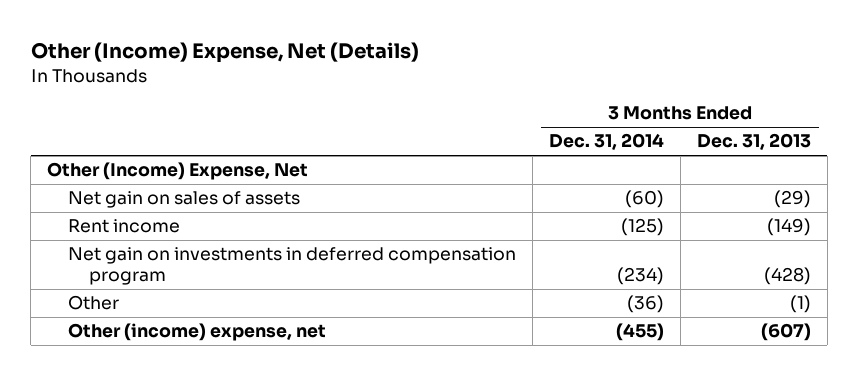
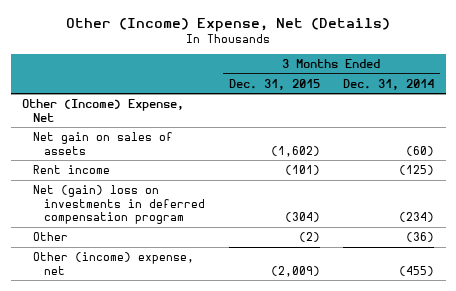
- | 3 Months Ended Dec. 31, 2014 | 3 Months Ended Dec. 31, 2013
+ | 3 Months Ended Dec. 31, 2015 | 3 Months Ended Dec. 31, 2014
- Net gain on investments in deferred compensation program | (234) | (428)
+ Net (gain) loss on investments in deferred compensation program | (304) | (234)

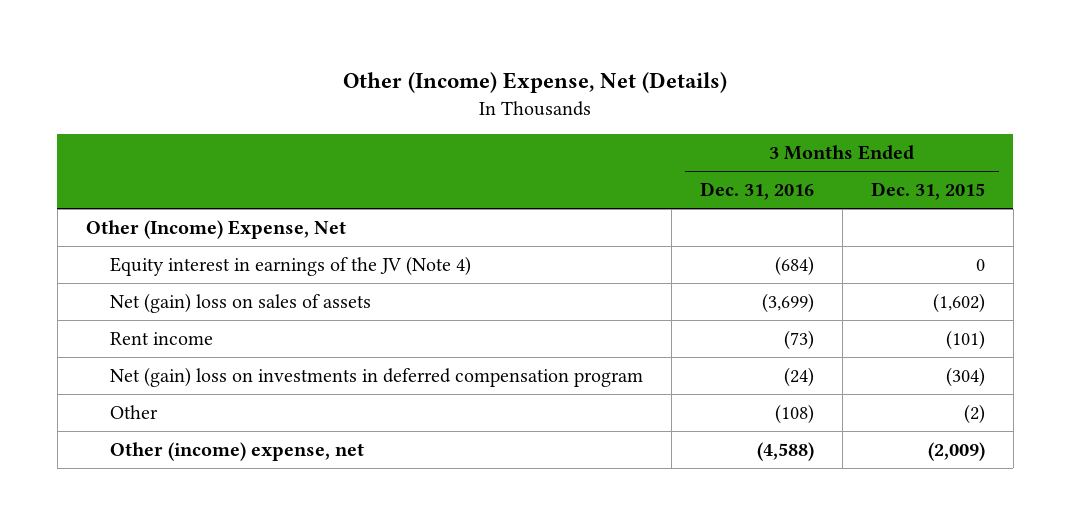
- | 3 Months Ended Dec. 31, 2015 | 3 Months Ended Dec. 31, 2014
+ | 3 Months Ended Dec. 31, 2016 | 3 Months Ended Dec. 31, 2015
- Net gain on sales of assets | (1,602) | (60)
+ Equity interest in earnings of the JV (Note 4) | (684) | 0
+ Net (gain) loss on sales of assets | (3,699) | (1,602)

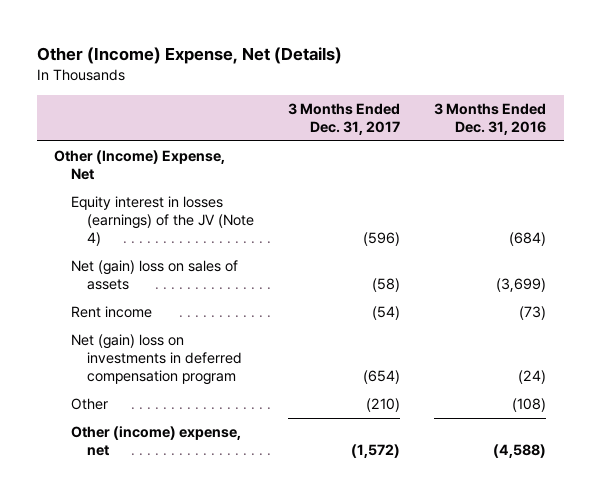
- | 3 Months Ended Dec. 31, 2016 | 3 Months Ended Dec. 31, 2015
+ | 3 Months Ended Dec. 31, 2017 | 3 Months Ended Dec. 31, 2016
- Equity interest in earnings of the JV (Note 4) | (684) | 0
+ Equity interest in losses (earnings) of the JV (Note 4) | (596) | (684)

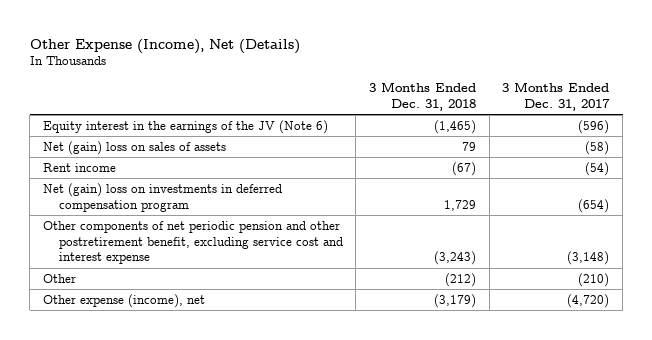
- Other (Income) Expense, Net (Details)
+ Other Expense (Income), Net (Details)
- | 3 Months Ended Dec. 31, 2017 | 3 Months Ended Dec. 31, 2016
+ | 3 Months Ended Dec. 31, 2018 | 3 Months Ended Dec. 31, 2017
- Other (Income) Expense, Net
- Equity interest in losses (earnings) of the JV (Note 4) | (596) | (684)
+ Equity interest in the earnings of the JV (Note 6) | (1,465) | (596)
+ Other components of net periodic pension and other postretirement benefit, excluding service cost and interest expense | (3,243) | (3,148)
- Other (income) expense, net | (1,572) | (4,588)
+ Other expense (income), net | (3,179) | (4,720)

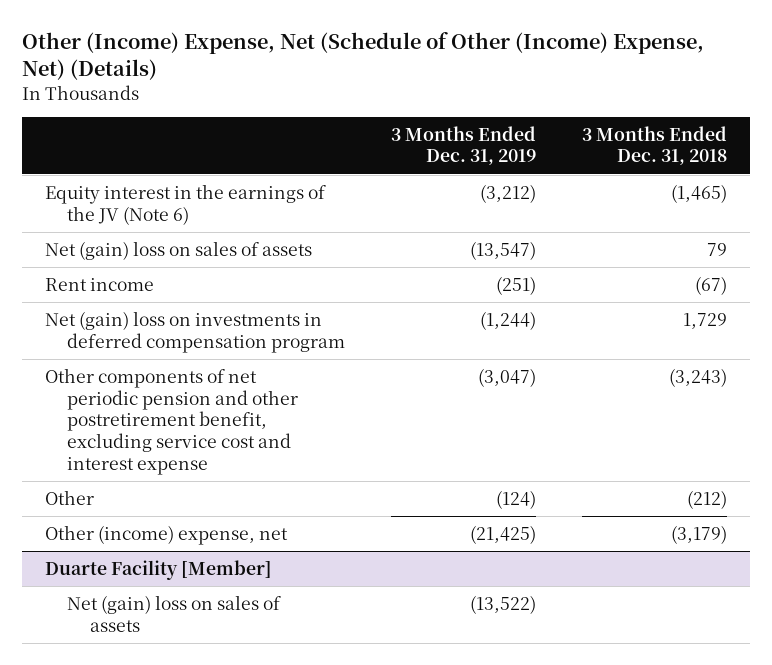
- Other Expense (Income), Net (Details)
+ Other (Income) Expense, Net (Schedule of Other (Income) Expense, Net) (Details)
- | 3 Months Ended Dec. 31, 2018 | 3 Months Ended Dec. 31, 2017
+ | 3 Months Ended Dec. 31, 2019 | 3 Months Ended Dec. 31, 2018
- Other expense (income), net | (3,179) | (4,720)
+ Other (income) expense, net | (21,425) | (3,179)
+ Duarte Facility [Member]
+ Net (gain) loss on sales of assets | (13,522) |

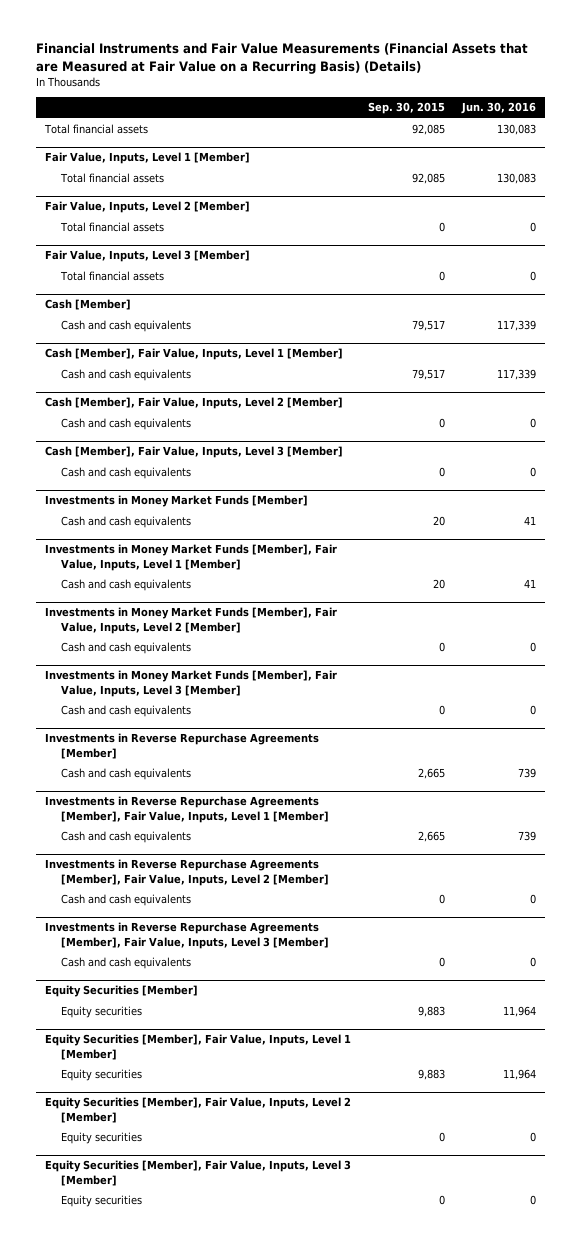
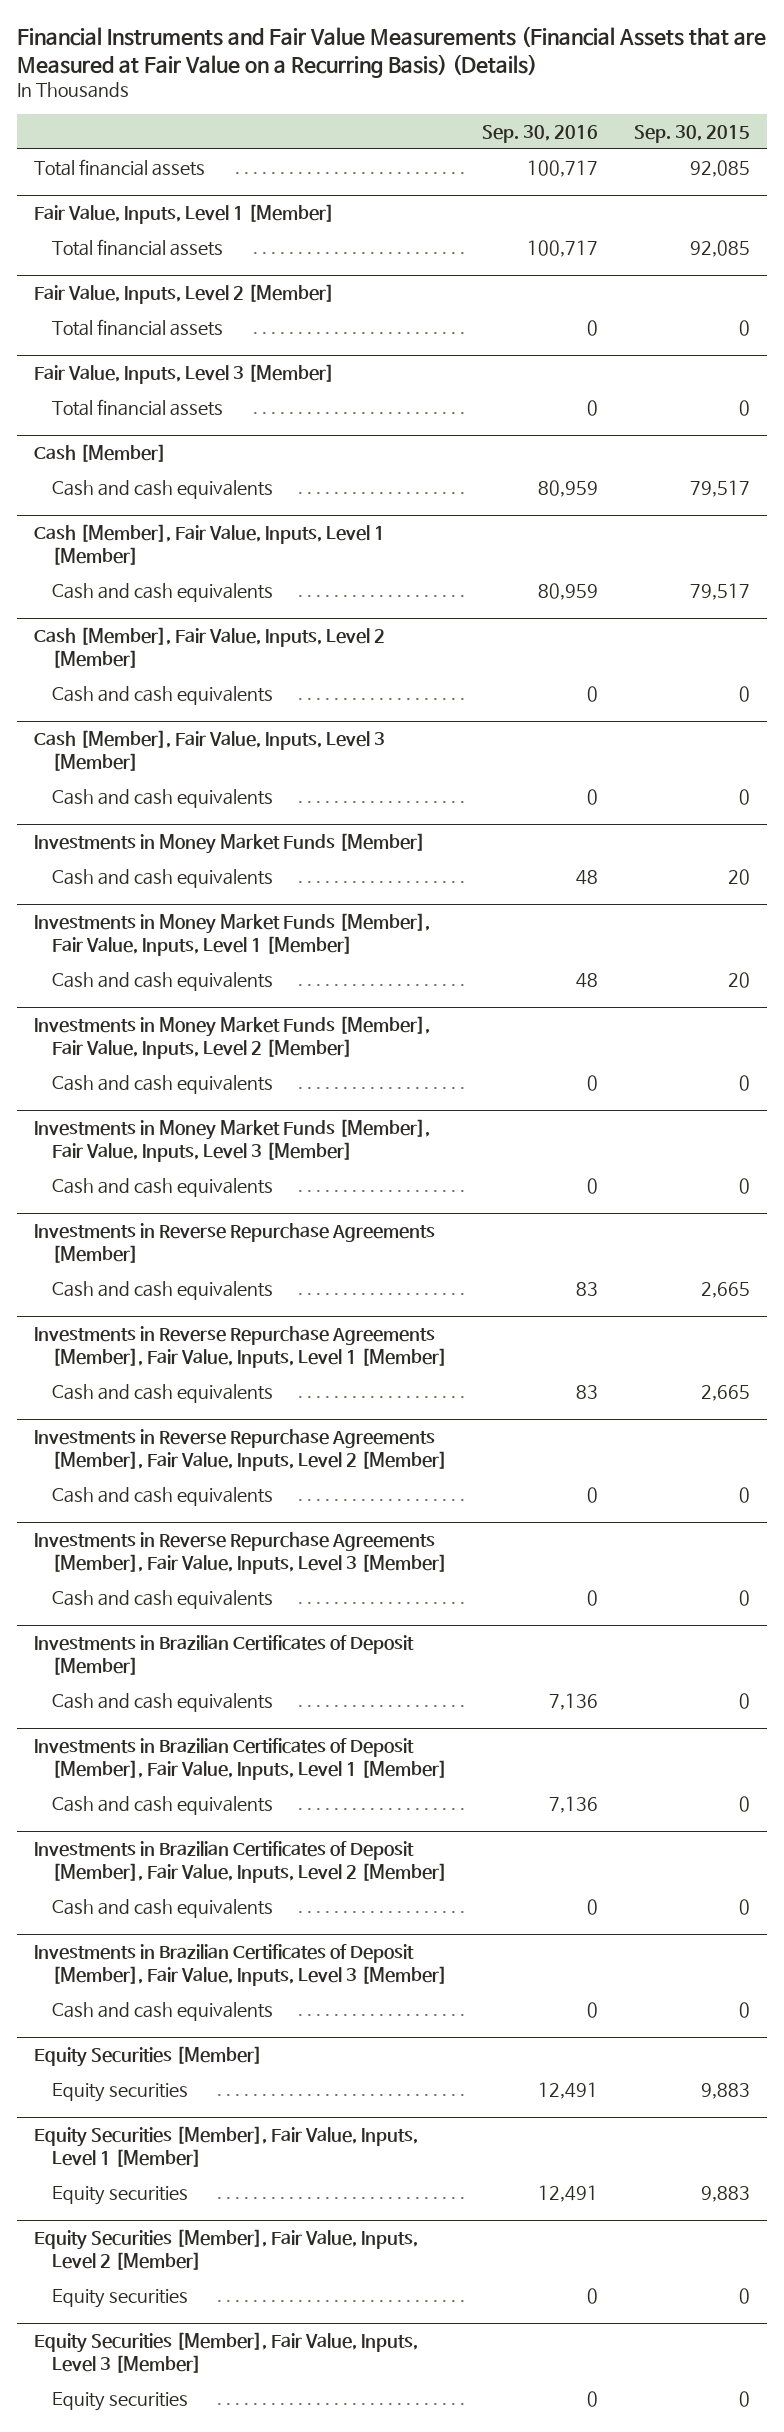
- | Sep. 30, 2015 | Jun. 30, 2016
+ | Sep. 30, 2016 | Sep. 30, 2015
+ Investments in Brazilian Certificates of Deposit [Member]
+ Cash and cash equivalents | 7,136 | 0
+ Investments in Brazilian Certificates of Deposit [Member], Fair Value, Inputs, Level 1 [Member]
+ Cash and cash equivalents | 7,136 | 0
+ Investments in Brazilian Certificates of Deposit [Member], Fair Value, Inputs, Level 2 [Member]
+ Cash and cash equivalents | 0 | 0
+ Investments in Brazilian Certificates of Deposit [Member], Fair Value, Inputs, Level 3 [Member]
+ Cash and cash equivalents | 0 | 0

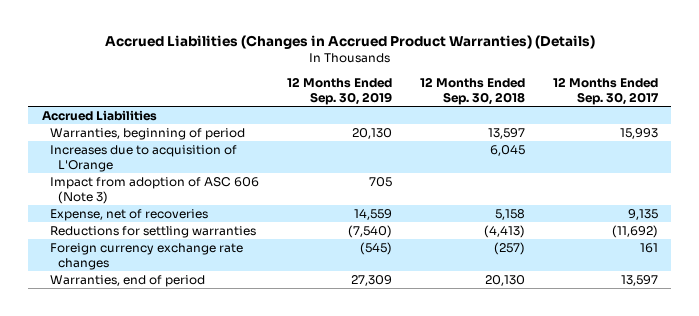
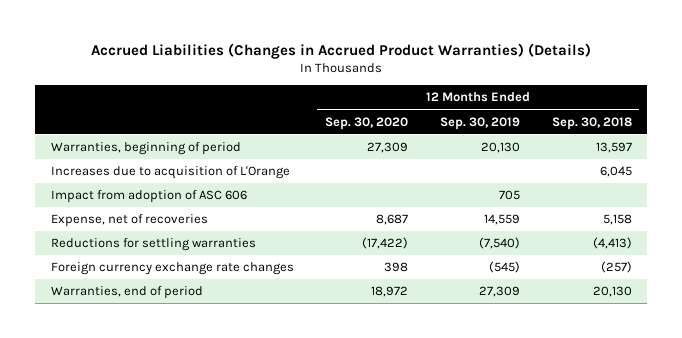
- | 12 Months Ended Sep. 30, 2019 | 12 Months Ended Sep. 30, 2018 | 12 Months Ended Sep. 30, 2017
+ | 12 Months Ended Sep. 30, 2020 | 12 Months Ended Sep. 30, 2019 | 12 Months Ended Sep. 30, 2018
- Accrued Liabilities
- Impact from adoption of ASC 606 (Note 3) | 705 | |
+ Impact from adoption of ASC 606 | | 705 |

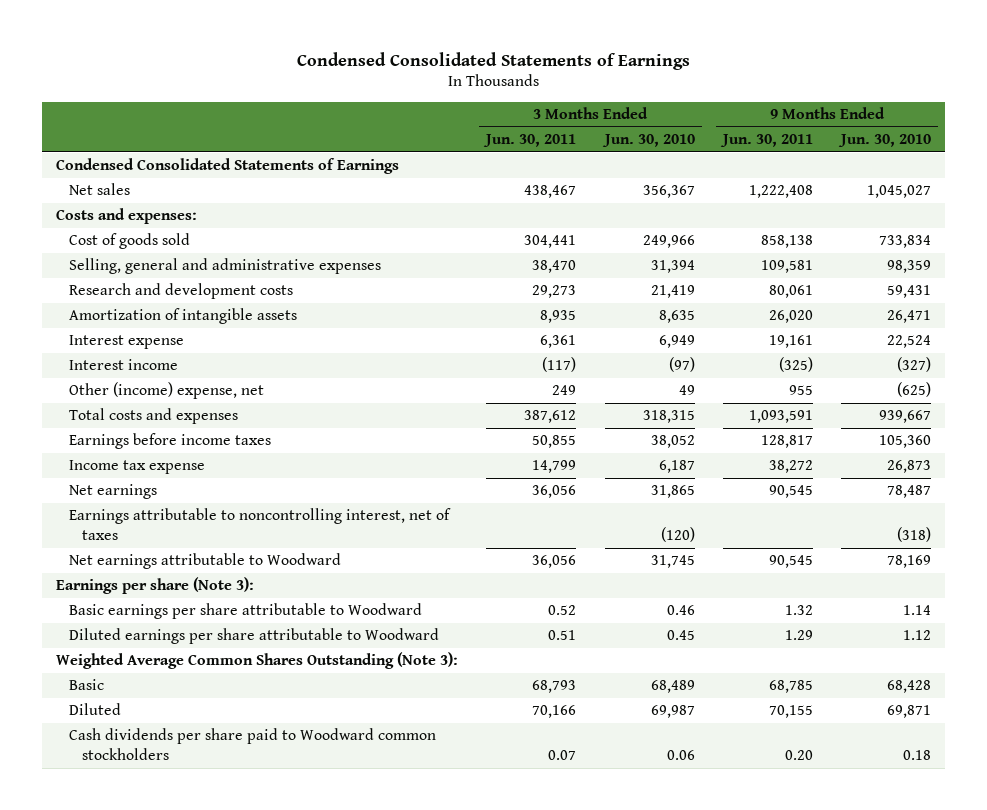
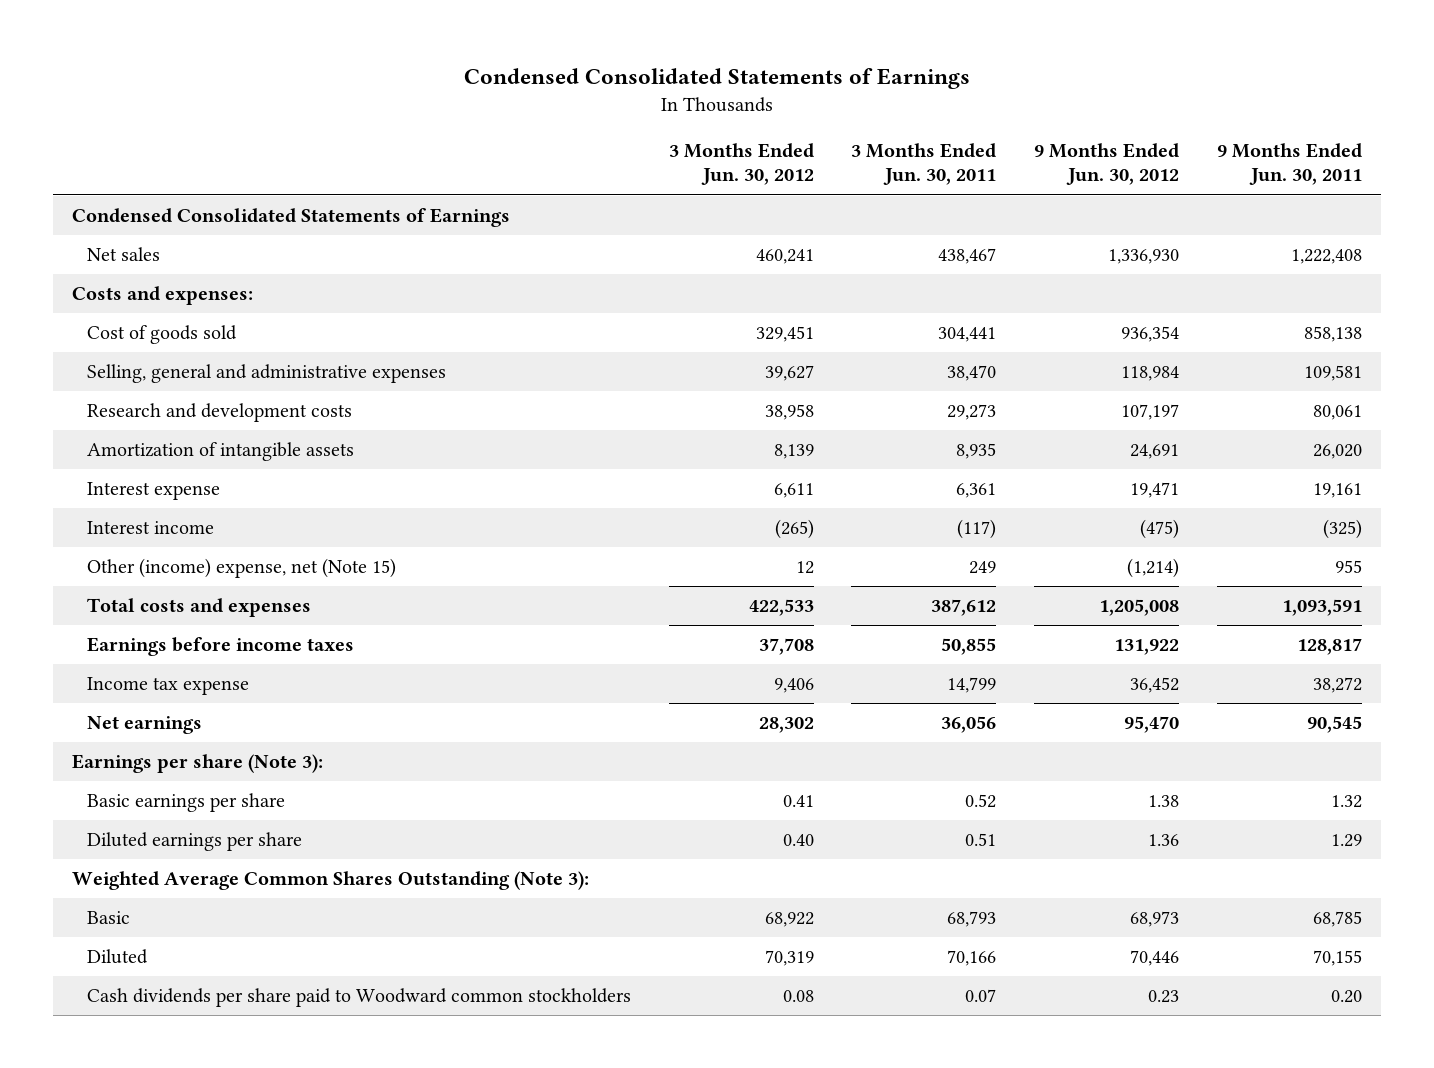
- | 3 Months Ended Jun. 30, 2011 | 3 Months Ended Jun. 30, 2010 | 9 Months Ended Jun. 30, 2011 | 9 Months Ended Jun. 30, 2010
+ | 3 Months Ended Jun. 30, 2012 | 3 Months Ended Jun. 30, 2011 | 9 Months Ended Jun. 30, 2012 | 9 Months Ended Jun. 30, 2011
- Other (income) expense, net | 249 | 49 | 955 | (625)
+ Other (income) expense, net (Note 15) | 12 | 249 | (1,214) | 955
- Earnings attributable to noncontrolling interest, net of taxes | | (120) | | (318)
- Net earnings attributable to Woodward | 36,056 | 31,745 | 90,545 | 78,169
- Basic earnings per share attributable to Woodward | 0.52 | 0.46 | 1.32 | 1.14
- Diluted earnings per share attributable to Woodward | 0.51 | 0.45 | 1.29 | 1.12
+ Basic earnings per share | 0.41 | 0.52 | 1.38 | 1.32
+ Diluted earnings per share | 0.40 | 0.51 | 1.36 | 1.29

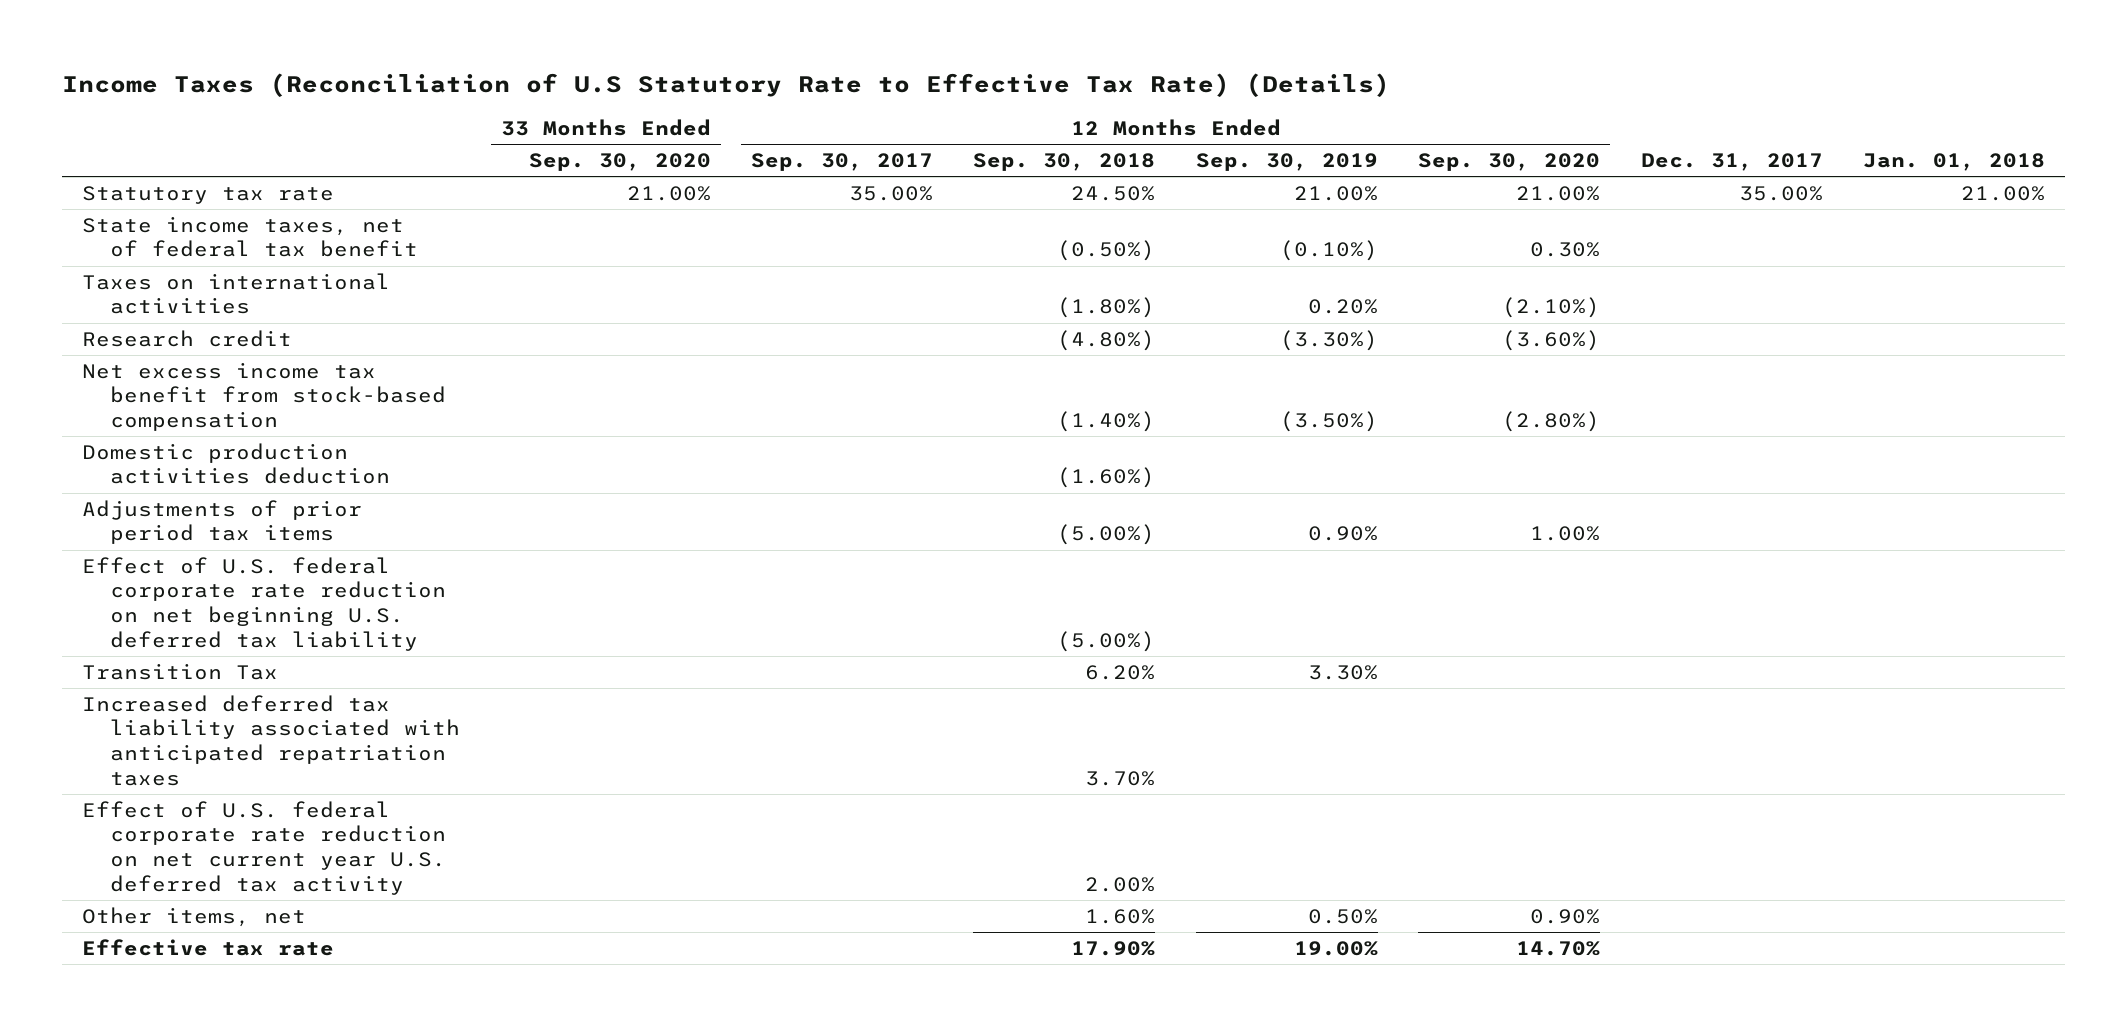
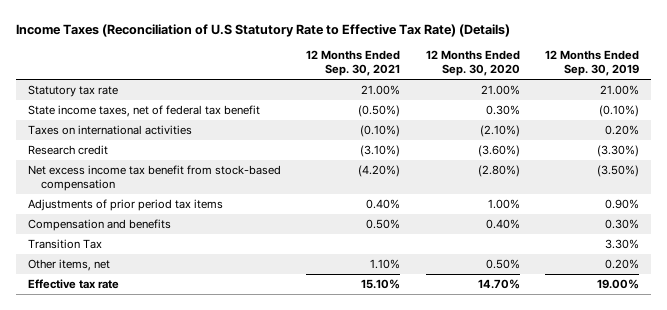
- | 33 Months Ended Sep. 30, 2020 | 12 Months Ended Sep. 30, 2017 | 12 Months Ended Sep. 30, 2018 | 12 Months Ended Sep. 30, 2019 | 12 Months Ended Sep. 30, 2020 | Dec. 31, 2017 | Jan. 01, 2018
+ | 12 Months Ended Sep. 30, 2021 | 12 Months Ended Sep. 30, 2020 | 12 Months Ended Sep. 30, 2019
- Domestic production activities deduction | | | (1.60%) | | | |
- Effect of U.S. federal corporate rate reduction on net beginning U.S. deferred tax liability | | | (5.00%) | | | |
+ Compensation and benefits | 0.50% | 0.40% | 0.30%
- Increased deferred tax liability associated with anticipated repatriation taxes | | | 3.70% | | | |
- Effect of U.S. federal corporate rate reduction on net current year U.S. deferred tax activity | | | 2.00% | | | |
- Other items, net | | | 1.60% | 0.50% | 0.90% | |
+ Other items, net | 1.10% | 0.50% | 0.20%

